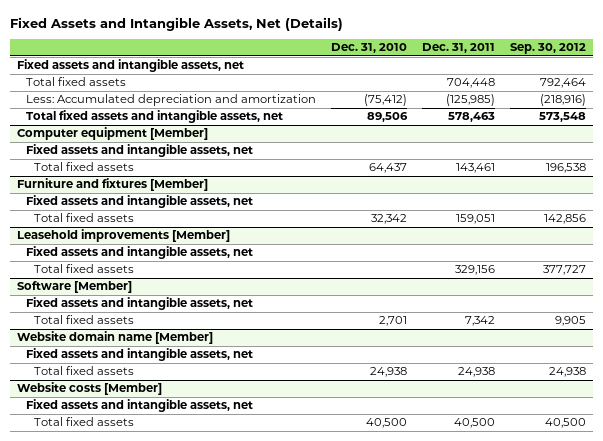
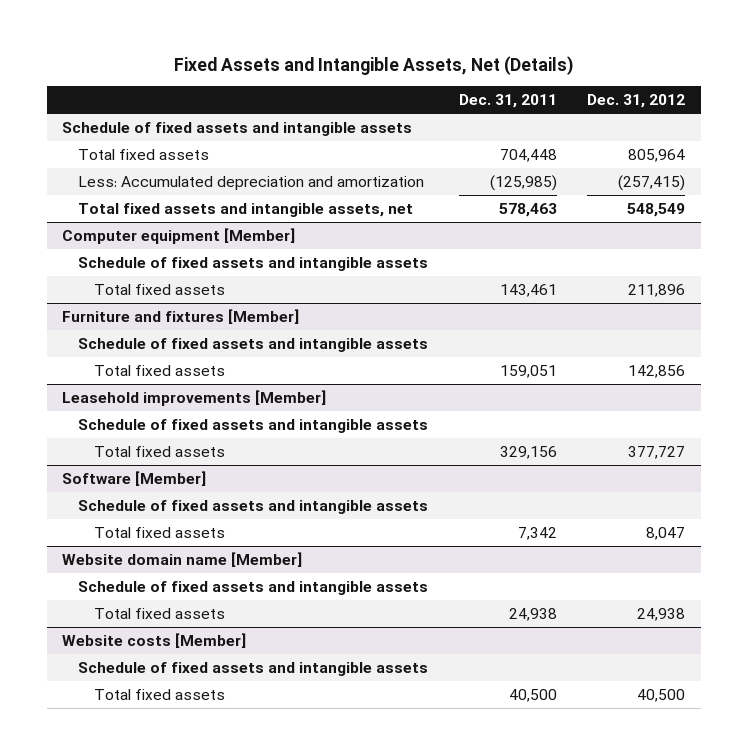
- | Dec. 31, 2010 | Dec. 31, 2011 | Sep. 30, 2012
+ | Dec. 31, 2011 | Dec. 31, 2012
- Fixed assets and intangible assets, net
+ Schedule of fixed assets and intangible assets
@ Computer equipment [Member]
- Fixed assets and intangible assets, net
+ Schedule of fixed assets and intangible assets
@ Furniture and fixtures [Member]
- Fixed assets and intangible assets, net
+ Schedule of fixed assets and intangible assets
@ Leasehold improvements [Member]
- Fixed assets and intangible assets, net
+ Schedule of fixed assets and intangible assets
@ Software [Member]
- Fixed assets and intangible assets, net
+ Schedule of fixed assets and intangible assets
@ Website domain name [Member]
- Fixed assets and intangible assets, net
+ Schedule of fixed assets and intangible assets
@ Website costs [Member]
- Fixed assets and intangible assets, net
+ Schedule of fixed assets and intangible assets

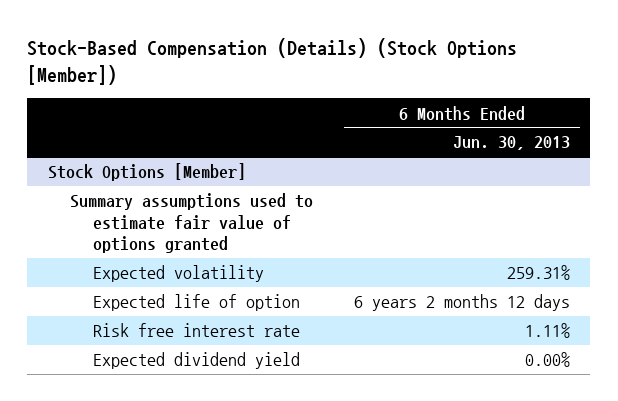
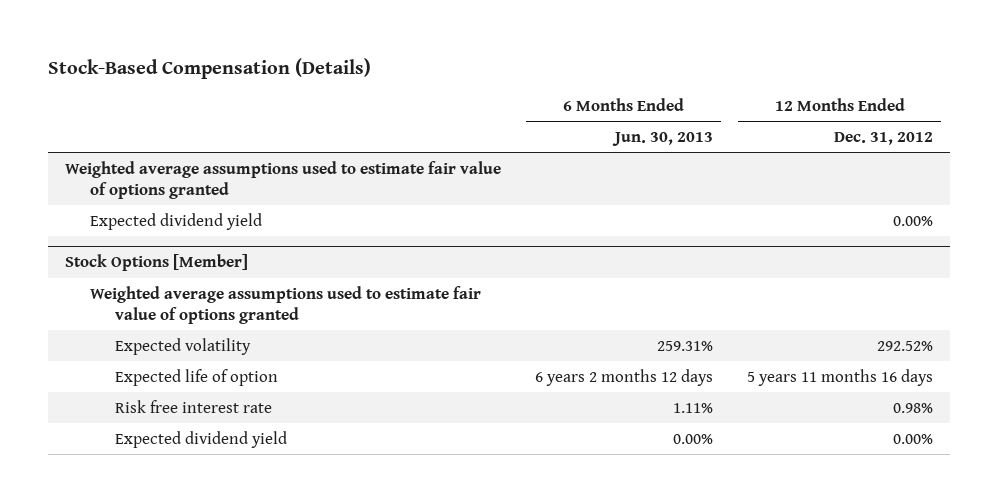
- Stock-Based Compensation (Details) (Stock Options [Member])
+ Stock-Based Compensation (Details)
- | 6 Months Ended Jun. 30, 2013
+ | 6 Months Ended Jun. 30, 2013 | 12 Months Ended Dec. 31, 2012
+ Weighted average assumptions used to estimate fair value of options granted
+ Expected dividend yield | | 0.00%
@ Stock Options [Member]
- Summary assumptions used to estimate fair value of options granted
+ Weighted average assumptions used to estimate fair value of options granted

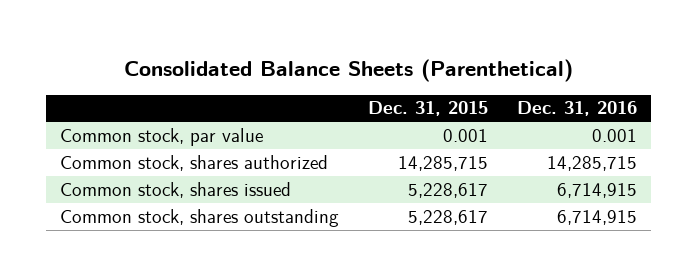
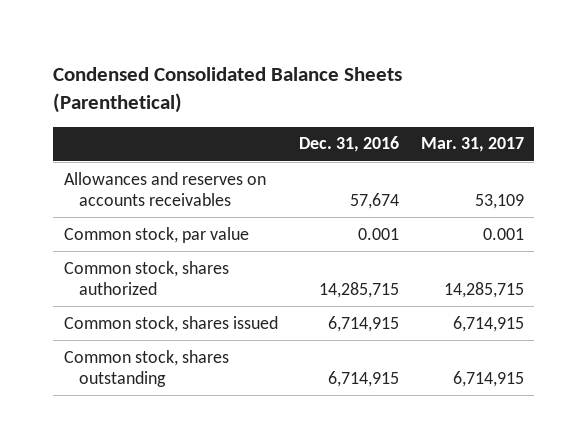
- Consolidated Balance Sheets (Parenthetical)
+ Condensed Consolidated Balance Sheets (Parenthetical)
- | Dec. 31, 2015 | Dec. 31, 2016
+ | Dec. 31, 2016 | Mar. 31, 2017
+ Allowances and reserves on accounts receivables | 57,674 | 53,109

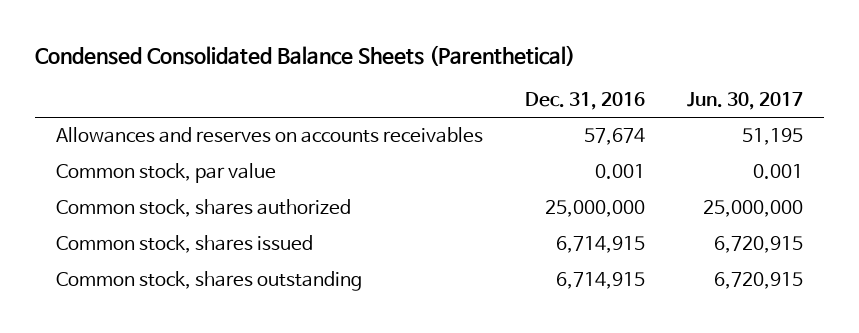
- | Dec. 31, 2016 | Mar. 31, 2017
+ | Dec. 31, 2016 | Jun. 30, 2017
- Common stock, shares authorized | 14,285,715 | 14,285,715
+ Common stock, shares authorized | 25,000,000 | 25,000,000

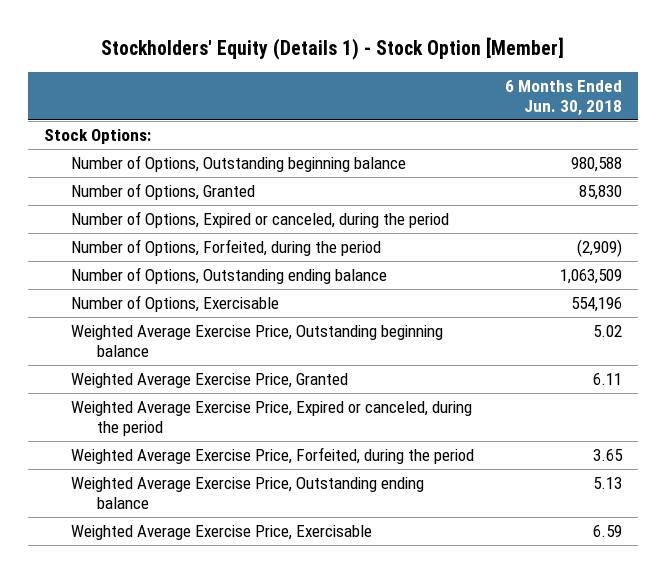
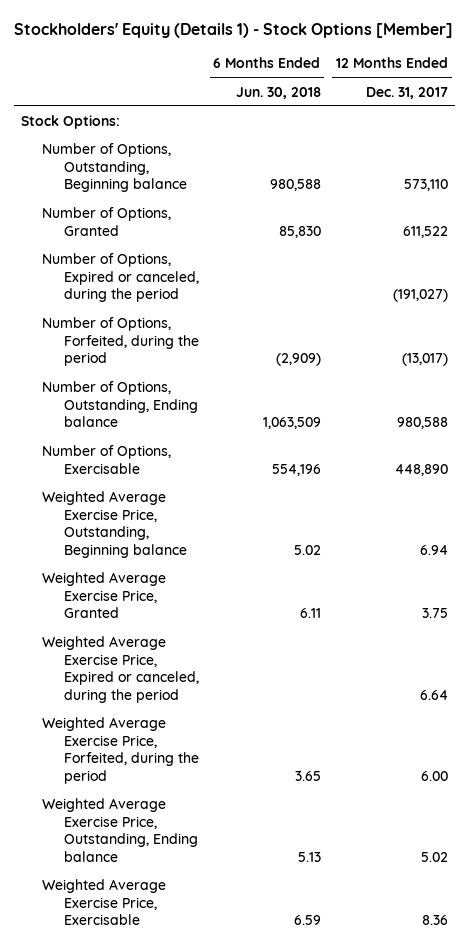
- Stockholders' Equity (Details 1) - Stock Option [Member]
+ Stockholders' Equity (Details 1) - Stock Options [Member]
- | 6 Months Ended Jun. 30, 2018
+ | 6 Months Ended Jun. 30, 2018 | 12 Months Ended Dec. 31, 2017
- Number of Options, Outstanding beginning balance | 980,588
+ Number of Options, Outstanding, Beginning balance | 980,588 | 573,110
- Number of Options, Outstanding ending balance | 1,063,509
+ Number of Options, Outstanding, Ending balance | 1,063,509 | 980,588
- Weighted Average Exercise Price, Outstanding beginning balance | 5.02
+ Weighted Average Exercise Price, Outstanding, Beginning balance | 5.02 | 6.94
- Weighted Average Exercise Price, Outstanding ending balance | 5.13
+ Weighted Average Exercise Price, Outstanding, Ending balance | 5.13 | 5.02

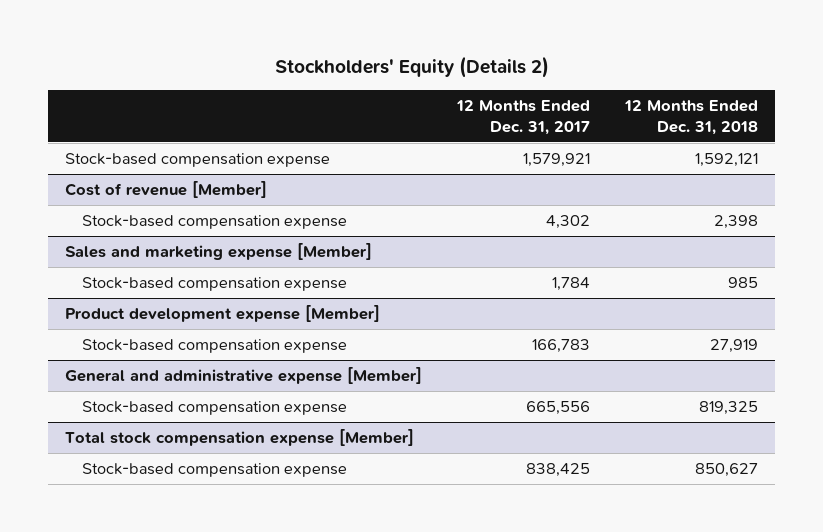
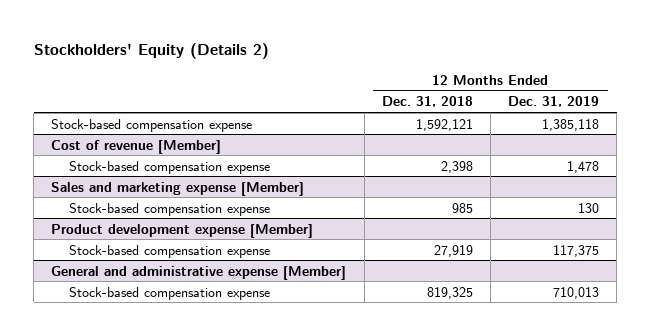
- | 12 Months Ended Dec. 31, 2017 | 12 Months Ended Dec. 31, 2018
+ | 12 Months Ended Dec. 31, 2018 | 12 Months Ended Dec. 31, 2019
- Total stock compensation expense [Member]
- Stock-based compensation expense | 838,425 | 850,627

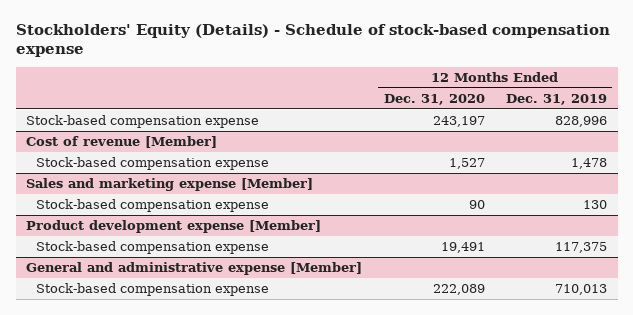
- Stockholders' Equity (Details 2)
+ Stockholders' Equity (Details) - Schedule of stock-based compensation expense
- | 12 Months Ended Dec. 31, 2018 | 12 Months Ended Dec. 31, 2019
+ | 12 Months Ended Dec. 31, 2020 | 12 Months Ended Dec. 31, 2019
- Stock-based compensation expense | 1,592,121 | 1,385,118
+ Stock-based compensation expense | 243,197 | 828,996

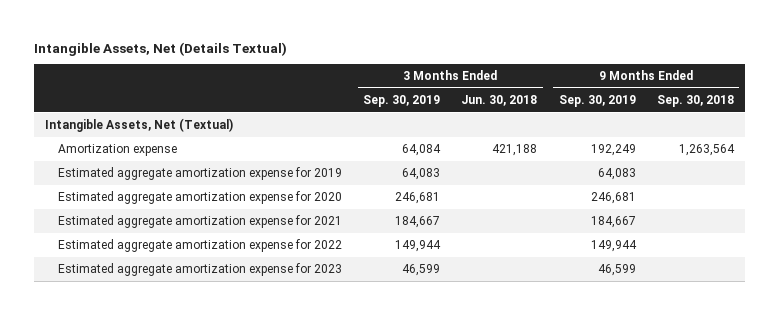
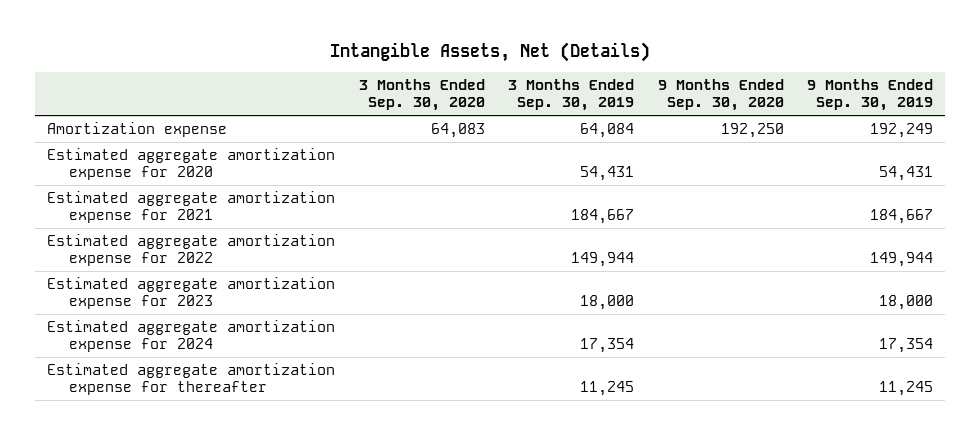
- Intangible Assets, Net (Details Textual)
+ Intangible Assets, Net (Details)
- | 3 Months Ended Sep. 30, 2019 | 3 Months Ended Jun. 30, 2018 | 9 Months Ended Sep. 30, 2019 | 9 Months Ended Sep. 30, 2018
+ | 3 Months Ended Sep. 30, 2020 | 3 Months Ended Sep. 30, 2019 | 9 Months Ended Sep. 30, 2020 | 9 Months Ended Sep. 30, 2019
- Intangible Assets, Net (Textual)
- Estimated aggregate amortization expense for 2019 | 64,083 | | 64,083 |
- Estimated aggregate amortization expense for 2020 | 246,681 | | 246,681 |
+ Estimated aggregate amortization expense for 2020 | | 54,431 | | 54,431
- Estimated aggregate amortization expense for 2023 | 46,599 | | 46,599 |
+ Estimated aggregate amortization expense for 2023 | | 18,000 | | 18,000
+ Estimated aggregate amortization expense for 2024 | | 17,354 | | 17,354
+ Estimated aggregate amortization expense for thereafter | | 11,245 | | 11,245

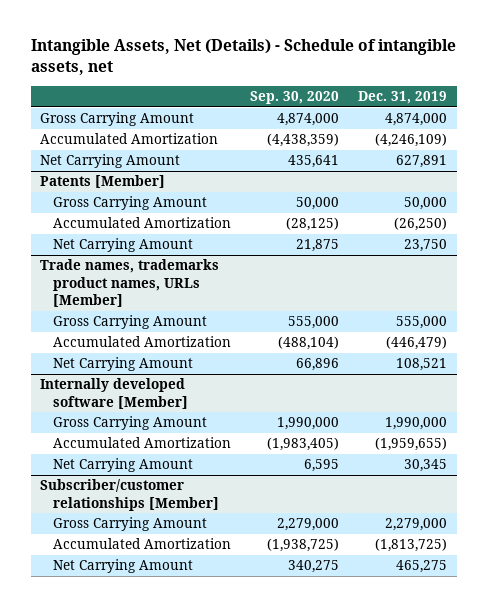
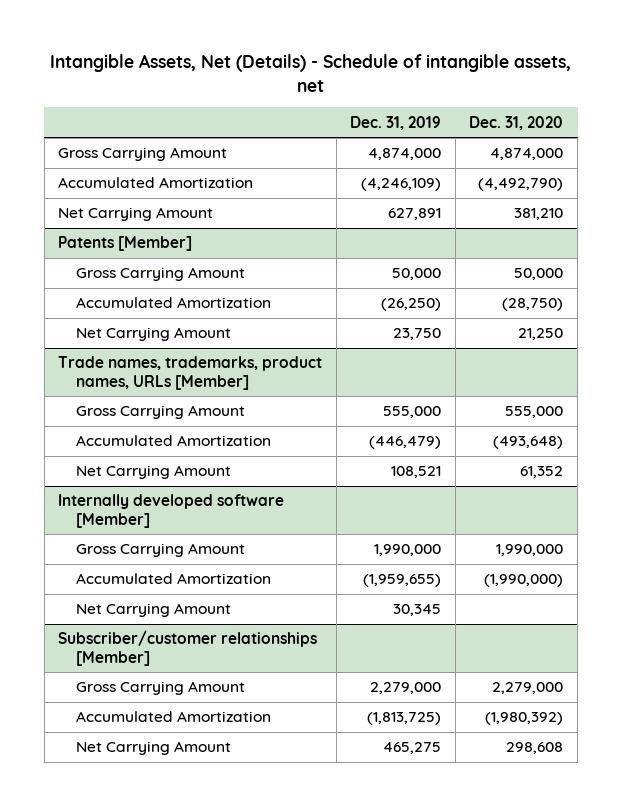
- | Sep. 30, 2020 | Dec. 31, 2019
+ | Dec. 31, 2019 | Dec. 31, 2020
- Trade names, trademarks product names, URLs [Member]
+ Trade names, trademarks, product names, URLs [Member]

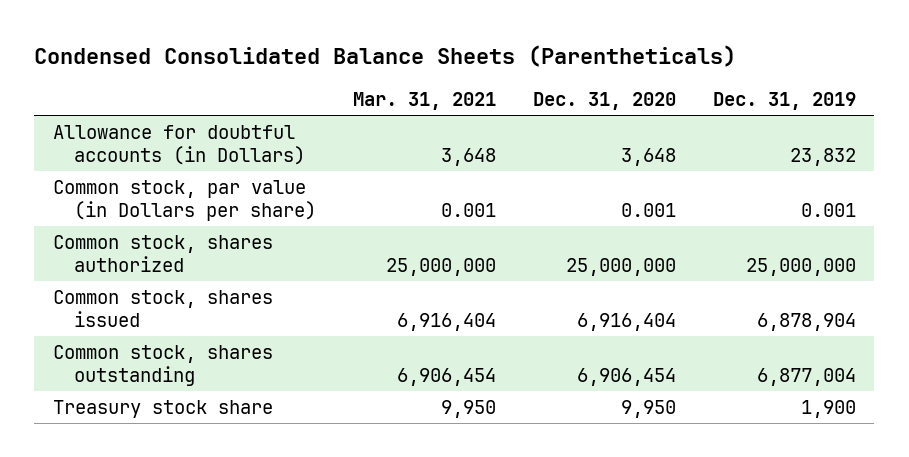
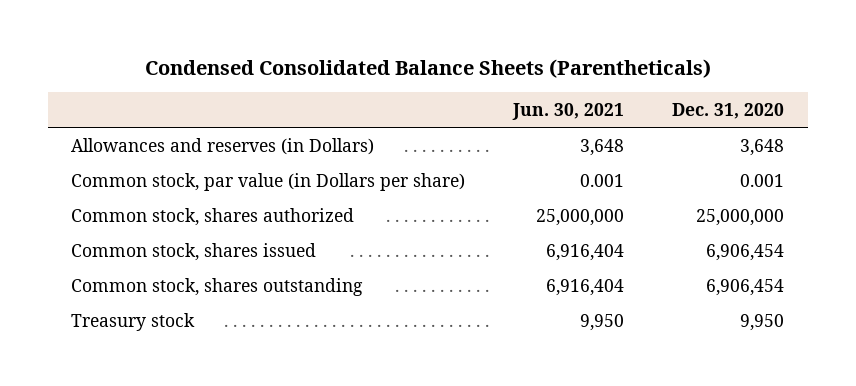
- | Mar. 31, 2021 | Dec. 31, 2020 | Dec. 31, 2019
+ | Jun. 30, 2021 | Dec. 31, 2020
- Allowance for doubtful accounts (in Dollars) | 3,648 | 3,648 | 23,832
+ Allowances and reserves (in Dollars) | 3,648 | 3,648
- Common stock, shares issued | 6,916,404 | 6,916,404 | 6,878,904
+ Common stock, shares issued | 6,916,404 | 6,906,454
- Treasury stock share | 9,950 | 9,950 | 1,900
+ Treasury stock | 9,950 | 9,950

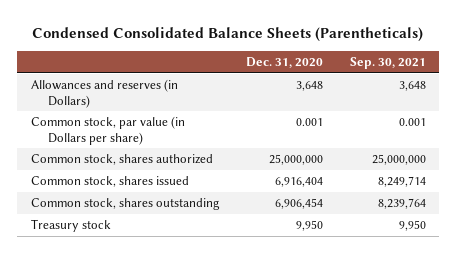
- | Jun. 30, 2021 | Dec. 31, 2020
+ | Dec. 31, 2020 | Sep. 30, 2021
- Common stock, shares issued | 6,916,404 | 6,906,454
+ Common stock, shares issued | 6,916,404 | 8,249,714

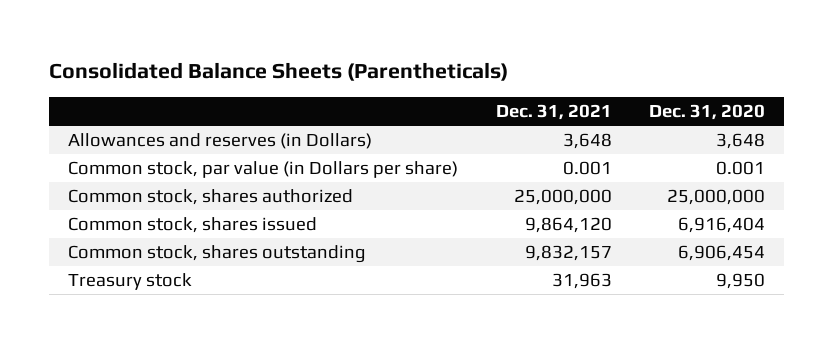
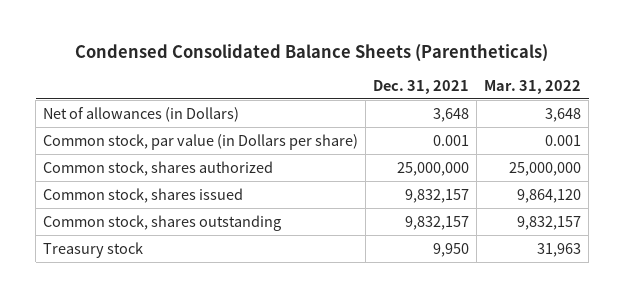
- Consolidated Balance Sheets (Parentheticals)
+ Condensed Consolidated Balance Sheets (Parentheticals)
- | Dec. 31, 2021 | Dec. 31, 2020
+ | Dec. 31, 2021 | Mar. 31, 2022
- Allowances and reserves (in Dollars) | 3,648 | 3,648
+ Net of allowances (in Dollars) | 3,648 | 3,648
- Common stock, shares issued | 9,864,120 | 6,916,404
+ Common stock, shares issued | 9,832,157 | 9,864,120
- Treasury stock | 31,963 | 9,950
+ Treasury stock | 9,950 | 31,963

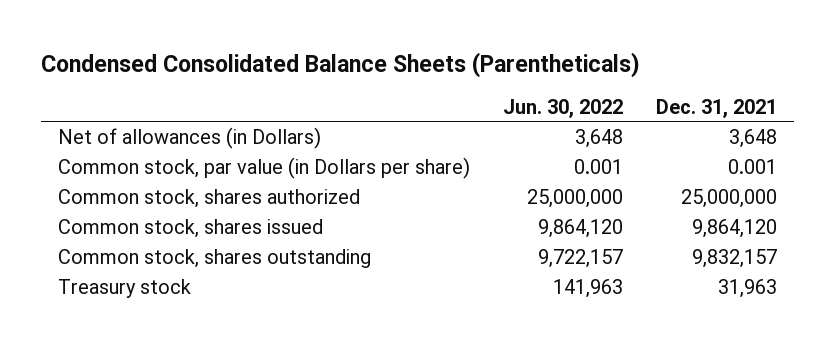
- | Dec. 31, 2021 | Mar. 31, 2022
+ | Jun. 30, 2022 | Dec. 31, 2021
- Common stock, shares issued | 9,832,157 | 9,864,120
+ Common stock, shares issued | 9,864,120 | 9,864,120
- Treasury stock | 9,950 | 31,963
+ Treasury stock | 141,963 | 31,963

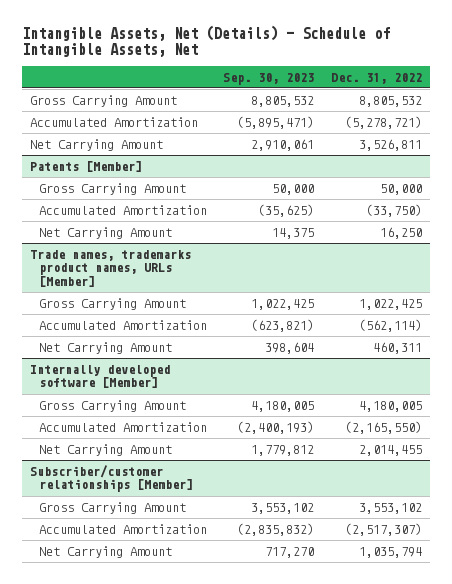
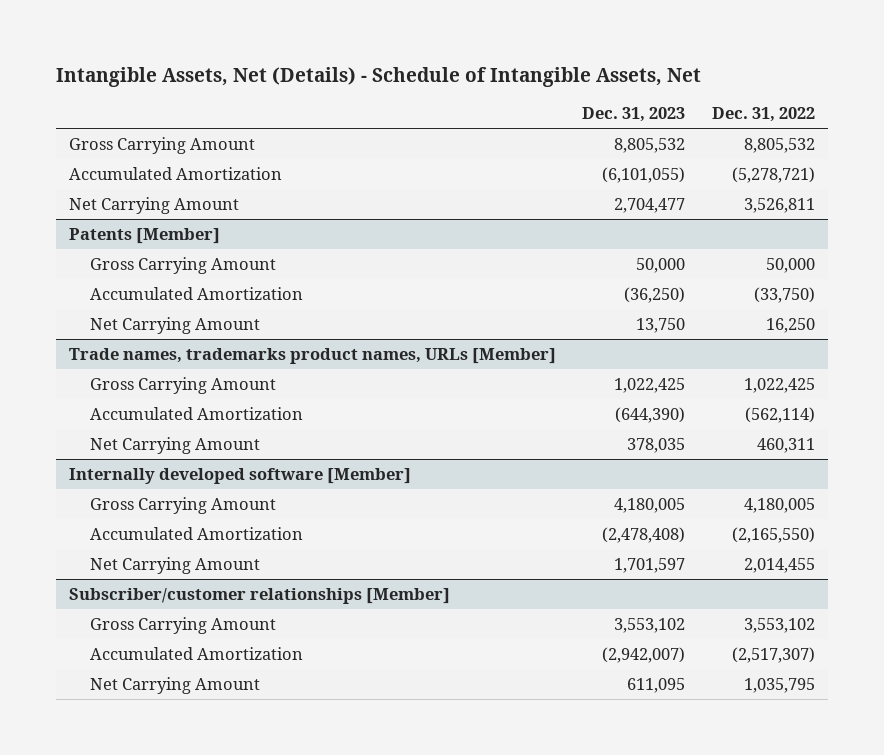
- | Sep. 30, 2023 | Dec. 31, 2022
+ | Dec. 31, 2023 | Dec. 31, 2022
@ Subscriber/customer relationships [Member]
- Net Carrying Amount | 717,270 | 1,035,794
+ Net Carrying Amount | 611,095 | 1,035,795

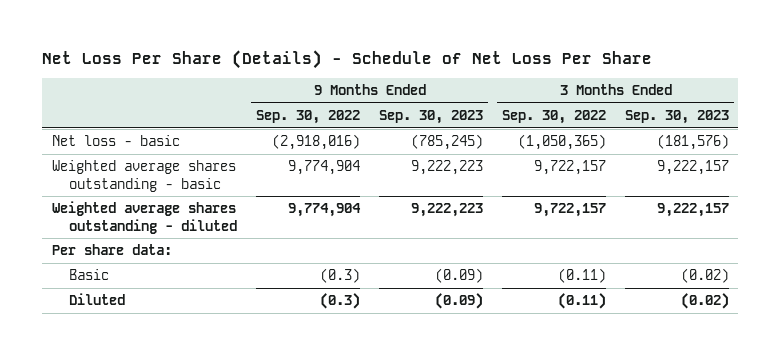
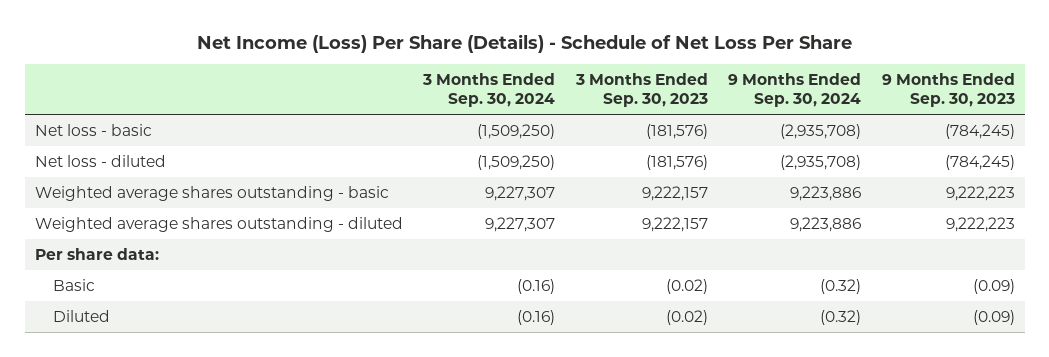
- Net Loss Per Share (Details) - Schedule of Net Loss Per Share
+ Net Income (Loss) Per Share (Details) - Schedule of Net Loss Per Share
- | 9 Months Ended Sep. 30, 2022 | 9 Months Ended Sep. 30, 2023 | 3 Months Ended Sep. 30, 2022 | 3 Months Ended Sep. 30, 2023
+ | 3 Months Ended Sep. 30, 2024 | 3 Months Ended Sep. 30, 2023 | 9 Months Ended Sep. 30, 2024 | 9 Months Ended Sep. 30, 2023
- Net loss - basic | (2,918,016) | (785,245) | (1,050,365) | (181,576)
+ Net loss - basic | (1,509,250) | (181,576) | (2,935,708) | (784,245)
+ Net loss - diluted | (1,509,250) | (181,576) | (2,935,708) | (784,245)

